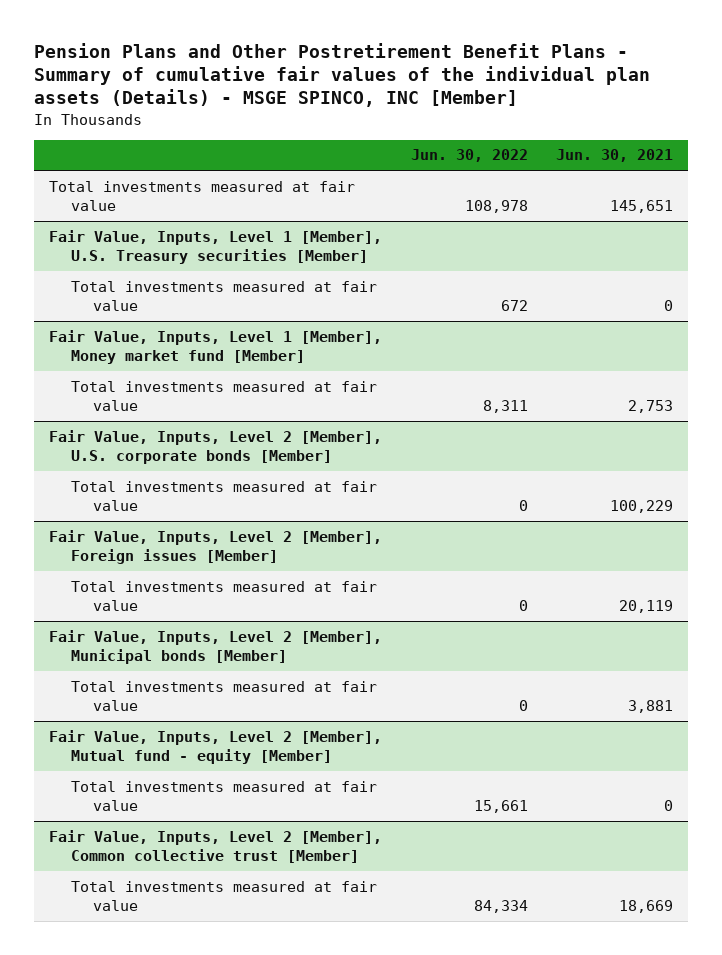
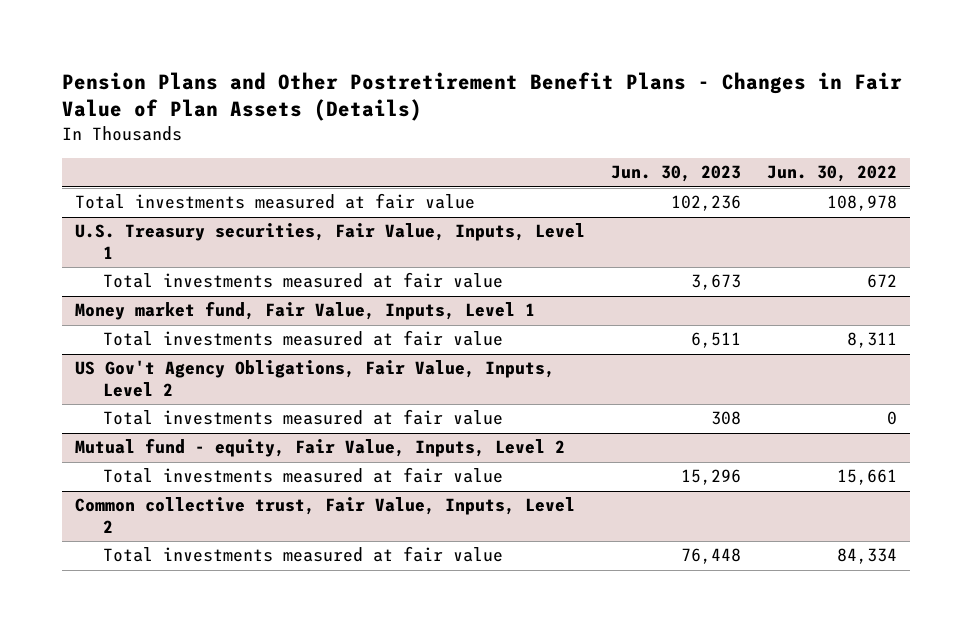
- Pension Plans and Other Postretirement Benefit Plans - Summary of cumulative fair values of the individual plan assets (Details) - MSGE SPINCO, INC [Member]
+ Pension Plans and Other Postretirement Benefit Plans - Changes in Fair Value of Plan Assets (Details)
- | Jun. 30, 2022 | Jun. 30, 2021
+ | Jun. 30, 2023 | Jun. 30, 2022
- Fair Value, Inputs, Level 1 [Member], U.S. Treasury securities [Member]
+ U.S. Treasury securities, Fair Value, Inputs, Level 1
- Fair Value, Inputs, Level 1 [Member], Money market fund [Member]
+ Money market fund, Fair Value, Inputs, Level 1
- Fair Value, Inputs, Level 2 [Member], U.S. corporate bonds [Member]
- Total investments measured at fair value | 0 | 100,229
- Fair Value, Inputs, Level 2 [Member], Foreign issues [Member]
- Total investments measured at fair value | 0 | 20,119
- Fair Value, Inputs, Level 2 [Member], Municipal bonds [Member]
+ US Gov't Agency Obligations, Fair Value, Inputs, Level 2
- Fair Value, Inputs, Level 2 [Member], Mutual fund - equity [Member]
+ Mutual fund - equity, Fair Value, Inputs, Level 2
- Fair Value, Inputs, Level 2 [Member], Common collective trust [Member]
+ Common collective trust, Fair Value, Inputs, Level 2

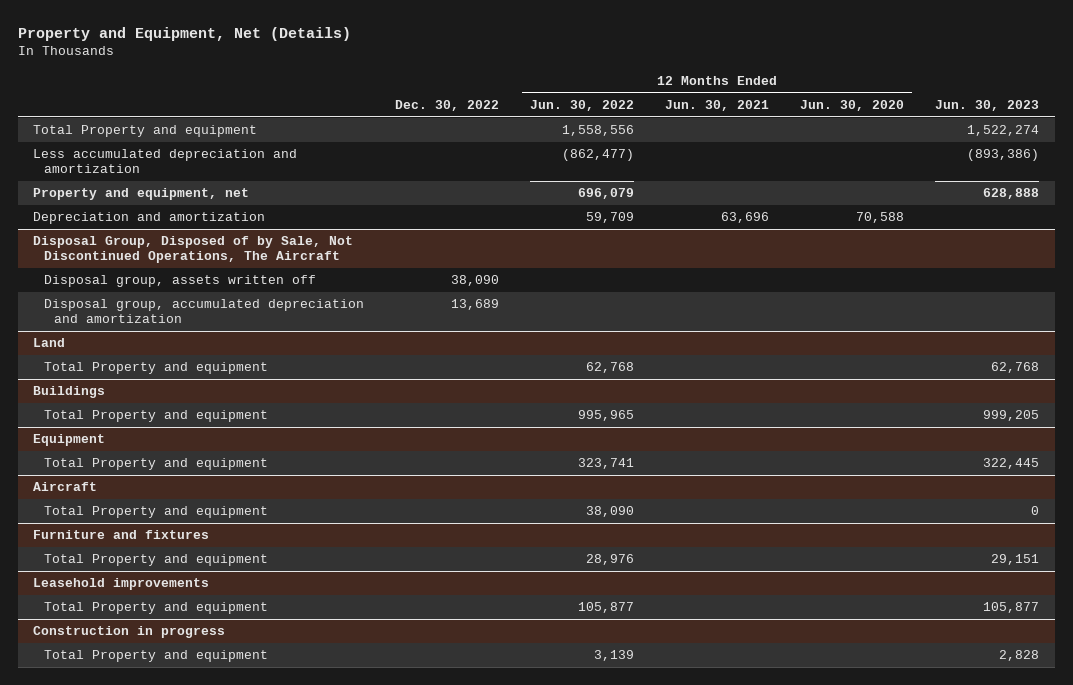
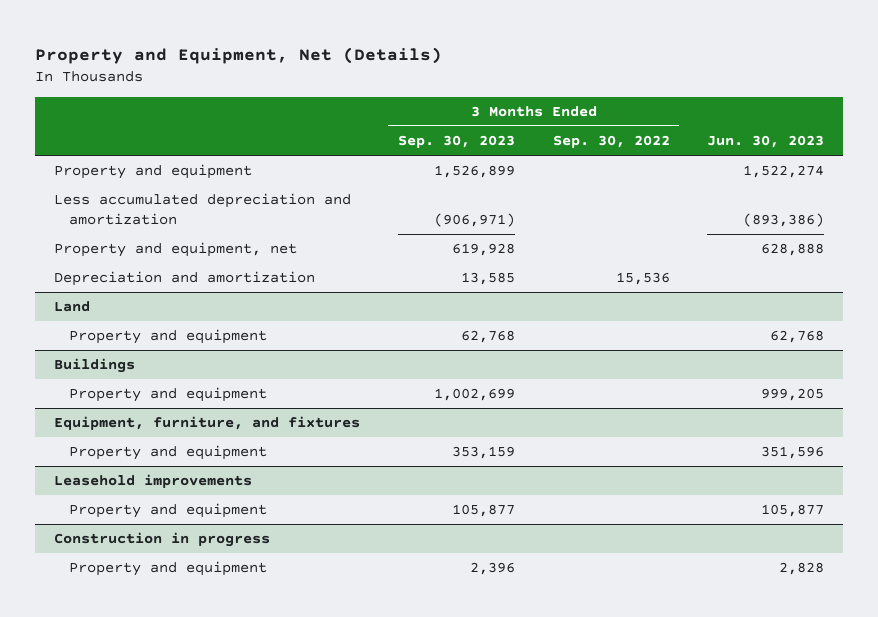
- | Dec. 30, 2022 | 12 Months Ended Jun. 30, 2022 | 12 Months Ended Jun. 30, 2021 | 12 Months Ended Jun. 30, 2020 | Jun. 30, 2023
+ | 3 Months Ended Sep. 30, 2023 | 3 Months Ended Sep. 30, 2022 | Jun. 30, 2023
- Total Property and equipment | | 1,558,556 | | | 1,522,274
+ Property and equipment | 1,526,899 | | 1,522,274
- Disposal Group, Disposed of by Sale, Not Discontinued Operations, The Aircraft
- Disposal group, assets written off | 38,090 | | | |
- Disposal group, accumulated depreciation and amortization | 13,689 | | | |
@ Land
- Total Property and equipment | | 62,768 | | | 62,768
+ Property and equipment | 62,768 | | 62,768
@ Buildings
- Total Property and equipment | | 995,965 | | | 999,205
- Equipment
- Total Property and equipment | | 323,741 | | | 322,445
- Aircraft
- Total Property and equipment | | 38,090 | | | 0
- Furniture and fixtures
- Total Property and equipment | | 28,976 | | | 29,151
@ Buildings
+ Property and equipment | 1,002,699 | | 999,205
+ Equipment, furniture, and fixtures
+ Property and equipment | 353,159 | | 351,596
@ Leasehold improvements
- Total Property and equipment | | 105,877 | | | 105,877
+ Property and equipment | 105,877 | | 105,877
@ Construction in progress
- Total Property and equipment | | 3,139 | | | 2,828
+ Property and equipment | 2,396 | | 2,828

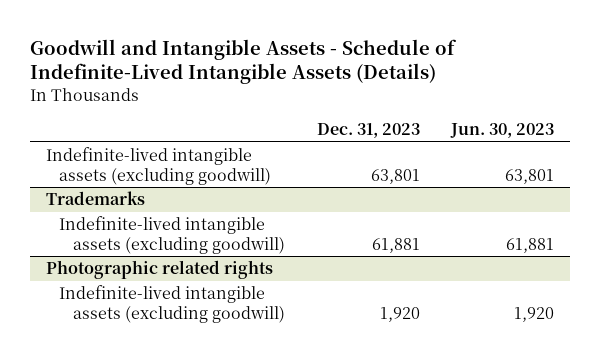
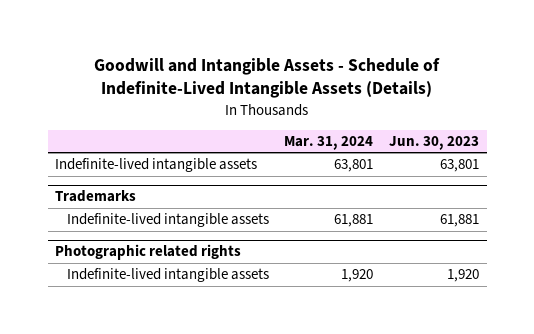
- | Dec. 31, 2023 | Jun. 30, 2023
+ | Mar. 31, 2024 | Jun. 30, 2023
- Indefinite-lived intangible assets (excluding goodwill) | 63,801 | 63,801
+ Indefinite-lived intangible assets | 63,801 | 63,801
@ Trademarks
- Indefinite-lived intangible assets (excluding goodwill) | 61,881 | 61,881
+ Indefinite-lived intangible assets | 61,881 | 61,881
@ Photographic related rights
- Indefinite-lived intangible assets (excluding goodwill) | 1,920 | 1,920
+ Indefinite-lived intangible assets | 1,920 | 1,920

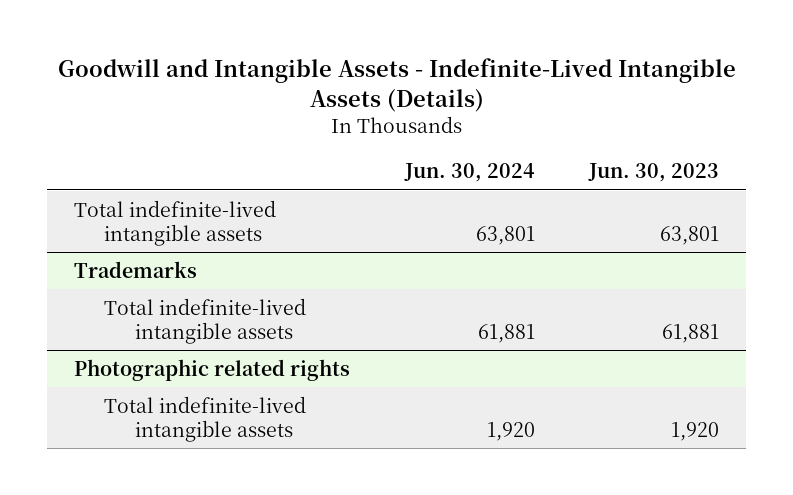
- Goodwill and Intangible Assets - Schedule of Indefinite-Lived Intangible Assets (Details)
+ Goodwill and Intangible Assets - Indefinite-Lived Intangible Assets (Details)
- | Mar. 31, 2024 | Jun. 30, 2023
+ | Jun. 30, 2024 | Jun. 30, 2023
- Indefinite-lived intangible assets | 63,801 | 63,801
+ Total indefinite-lived intangible assets | 63,801 | 63,801
@ Trademarks
- Indefinite-lived intangible assets | 61,881 | 61,881
+ Total indefinite-lived intangible assets | 61,881 | 61,881
@ Photographic related rights
- Indefinite-lived intangible assets | 1,920 | 1,920
+ Total indefinite-lived intangible assets | 1,920 | 1,920

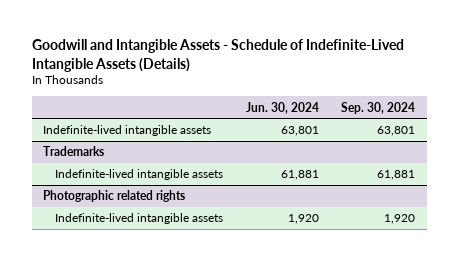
- Goodwill and Intangible Assets - Indefinite-Lived Intangible Assets (Details)
+ Goodwill and Intangible Assets - Schedule of Indefinite-Lived Intangible Assets (Details)
- | Jun. 30, 2024 | Jun. 30, 2023
+ | Jun. 30, 2024 | Sep. 30, 2024
- Total indefinite-lived intangible assets | 63,801 | 63,801
+ Indefinite-lived intangible assets | 63,801 | 63,801
@ Trademarks
- Total indefinite-lived intangible assets | 61,881 | 61,881
+ Indefinite-lived intangible assets | 61,881 | 61,881
@ Photographic related rights
- Total indefinite-lived intangible assets | 1,920 | 1,920
+ Indefinite-lived intangible assets | 1,920 | 1,920

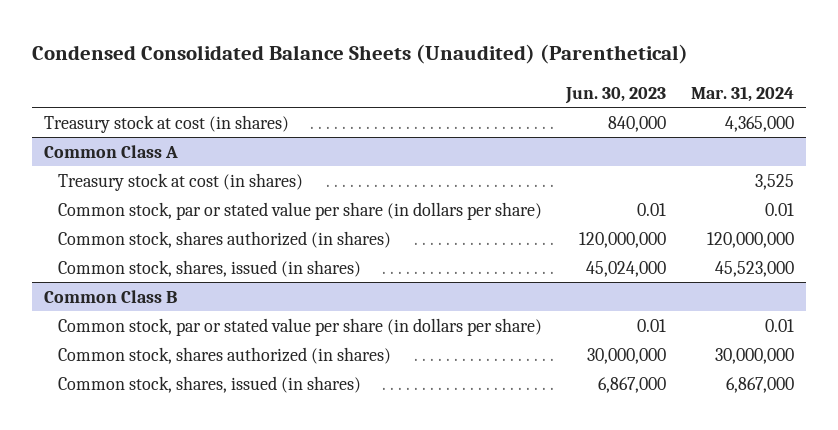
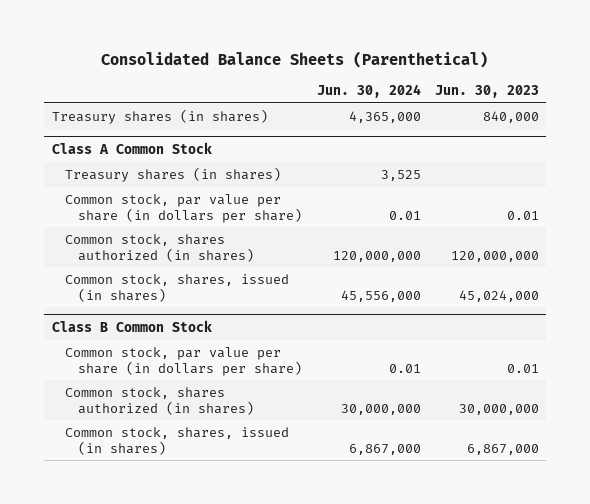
- Condensed Consolidated Balance Sheets (Unaudited) (Parenthetical)
+ Consolidated Balance Sheets (Parenthetical)
- | Jun. 30, 2023 | Mar. 31, 2024
+ | Jun. 30, 2024 | Jun. 30, 2023
- Treasury stock at cost (in shares) | 840,000 | 4,365,000
- Common Class A
- Treasury stock at cost (in shares) | | 3,525
- Common stock, par or stated value per share (in dollars per share) | 0.01 | 0.01
+ Treasury shares (in shares) | 4,365,000 | 840,000
+ Class A Common Stock
+ Treasury shares (in shares) | 3,525 |
+ Common stock, par value per share (in dollars per share) | 0.01 | 0.01
- Common Class B
- Common stock, par or stated value per share (in dollars per share) | 0.01 | 0.01
+ Class B Common Stock
+ Common stock, par value per share (in dollars per share) | 0.01 | 0.01

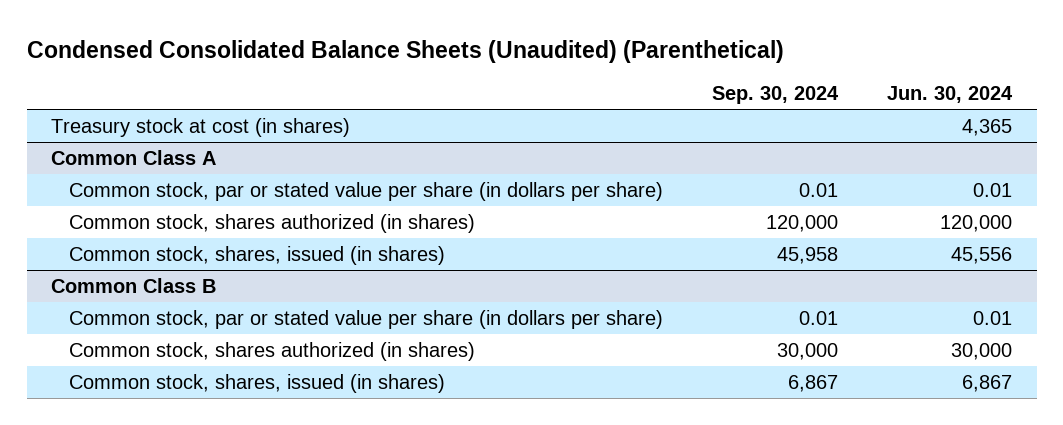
- Consolidated Balance Sheets (Parenthetical)
+ Condensed Consolidated Balance Sheets (Unaudited) (Parenthetical)
- | Jun. 30, 2024 | Jun. 30, 2023
+ | Sep. 30, 2024 | Jun. 30, 2024
- Treasury shares (in shares) | 4,365,000 | 840,000
- Class A Common Stock
- Treasury shares (in shares) | 3,525 |
- Common stock, par value per share (in dollars per share) | 0.01 | 0.01
- Common stock, shares authorized (in shares) | 120,000,000 | 120,000,000
- Common stock, shares, issued (in shares) | 45,556,000 | 45,024,000
- Class B Common Stock
- Common stock, par value per share (in dollars per share) | 0.01 | 0.01
- Common stock, shares authorized (in shares) | 30,000,000 | 30,000,000
- Common stock, shares, issued (in shares) | 6,867,000 | 6,867,000
+ Treasury stock at cost (in shares) | | 4,365
+ Common Class A
+ Common stock, par or stated value per share (in dollars per share) | 0.01 | 0.01
+ Common stock, shares authorized (in shares) | 120,000 | 120,000
+ Common stock, shares, issued (in shares) | 45,958 | 45,556
+ Common Class B
+ Common stock, par or stated value per share (in dollars per share) | 0.01 | 0.01
+ Common stock, shares authorized (in shares) | 30,000 | 30,000
+ Common stock, shares, issued (in shares) | 6,867 | 6,867

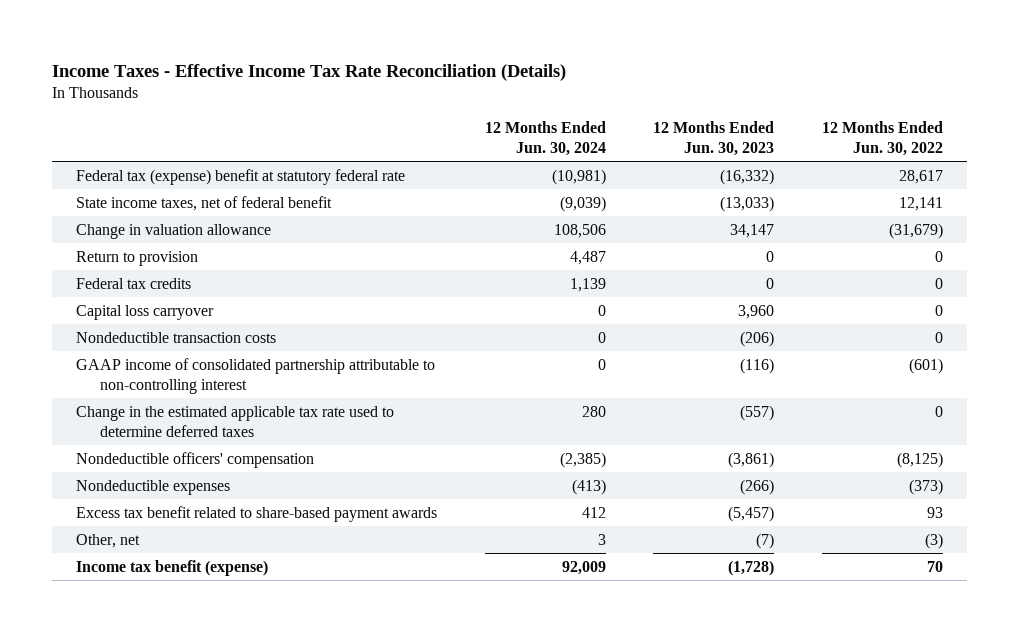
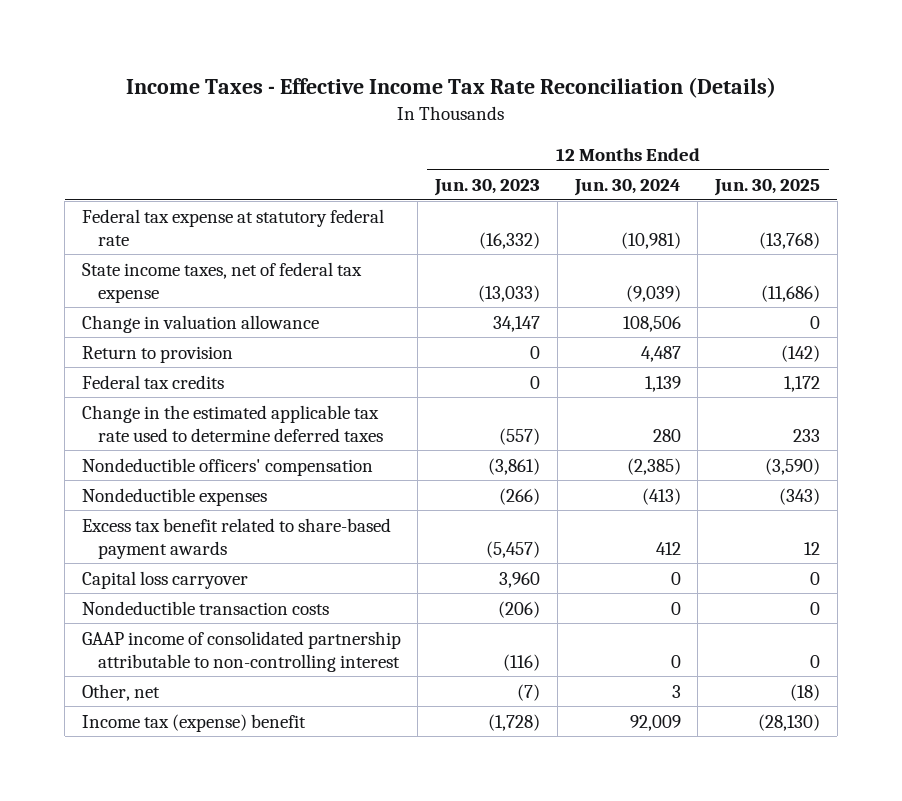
- | 12 Months Ended Jun. 30, 2024 | 12 Months Ended Jun. 30, 2023 | 12 Months Ended Jun. 30, 2022
+ | 12 Months Ended Jun. 30, 2023 | 12 Months Ended Jun. 30, 2024 | 12 Months Ended Jun. 30, 2025
- Federal tax (expense) benefit at statutory federal rate | (10,981) | (16,332) | 28,617
- State income taxes, net of federal benefit | (9,039) | (13,033) | 12,141
+ Federal tax expense at statutory federal rate | (16,332) | (10,981) | (13,768)
+ State income taxes, net of federal tax expense | (13,033) | (9,039) | (11,686)
moved down: Capital loss carryover | 3,960 | 0 | 0
moved down: Nondeductible transaction costs | (206) | 0 | 0
moved down: GAAP income of consolidated partnership attributable to non-controlling interest | (116) | 0 | 0
- Income tax benefit (expense) | 92,009 | (1,728) | 70
+ Income tax (expense) benefit | (1,728) | 92,009 | (28,130)

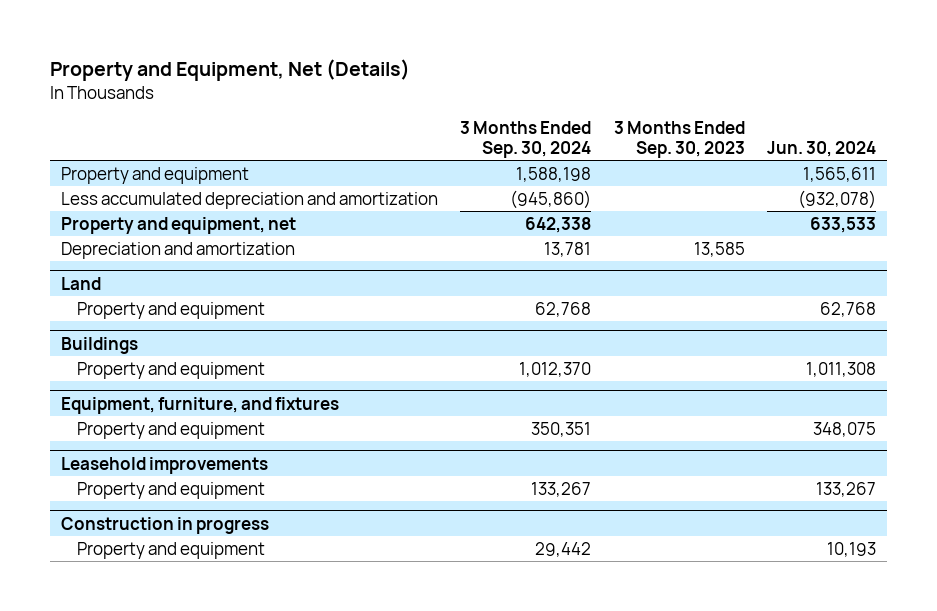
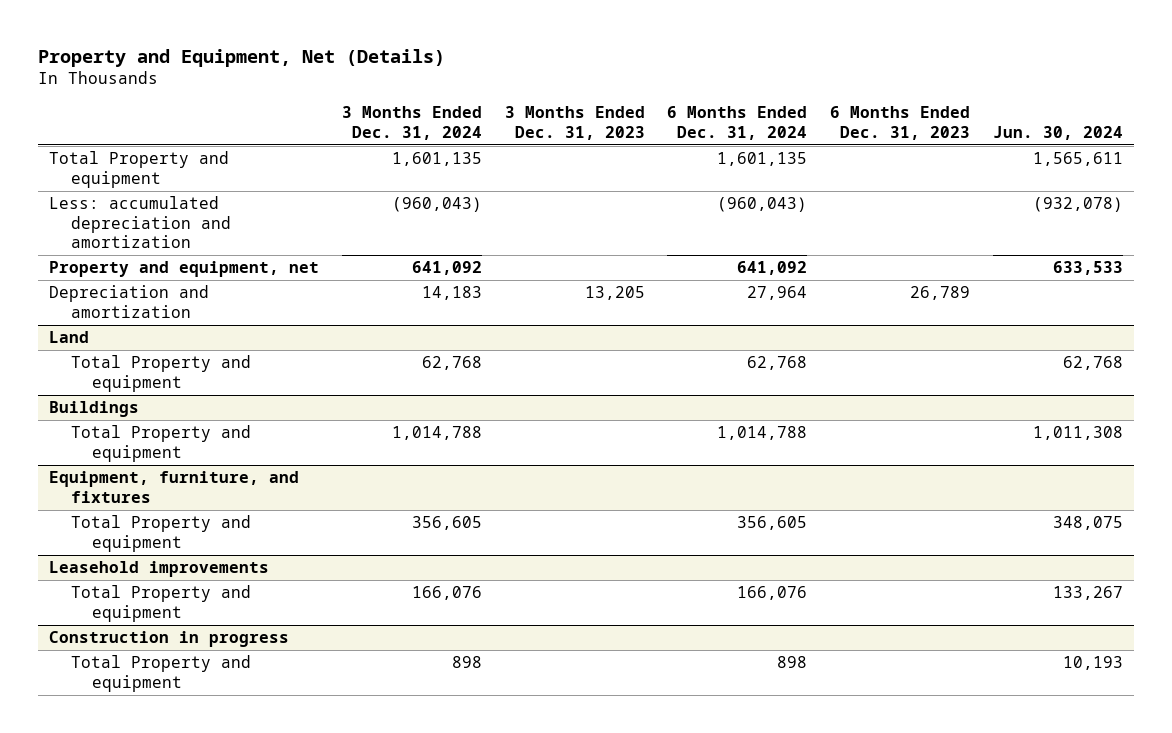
- | 3 Months Ended Sep. 30, 2024 | 3 Months Ended Sep. 30, 2023 | Jun. 30, 2024
+ | 3 Months Ended Dec. 31, 2024 | 3 Months Ended Dec. 31, 2023 | 6 Months Ended Dec. 31, 2024 | 6 Months Ended Dec. 31, 2023 | Jun. 30, 2024
- Property and equipment | 1,588,198 | | 1,565,611
- Less accumulated depreciation and amortization | (945,860) | | (932,078)
+ Total Property and equipment | 1,601,135 | | 1,601,135 | | 1,565,611
+ Less: accumulated depreciation and amortization | (960,043) | | (960,043) | | (932,078)
@ Land
- Property and equipment | 62,768 | | 62,768
+ Total Property and equipment | 62,768 | | 62,768 | | 62,768
@ Buildings
- Property and equipment | 1,012,370 | | 1,011,308
+ Total Property and equipment | 1,014,788 | | 1,014,788 | | 1,011,308
@ Equipment, furniture, and fixtures
- Property and equipment | 350,351 | | 348,075
+ Total Property and equipment | 356,605 | | 356,605 | | 348,075
@ Leasehold improvements
- Property and equipment | 133,267 | | 133,267
+ Total Property and equipment | 166,076 | | 166,076 | | 133,267
@ Construction in progress
- Property and equipment | 29,442 | | 10,193
+ Total Property and equipment | 898 | | 898 | | 10,193

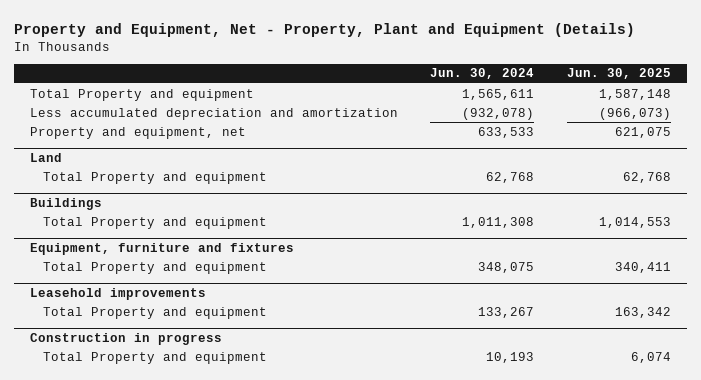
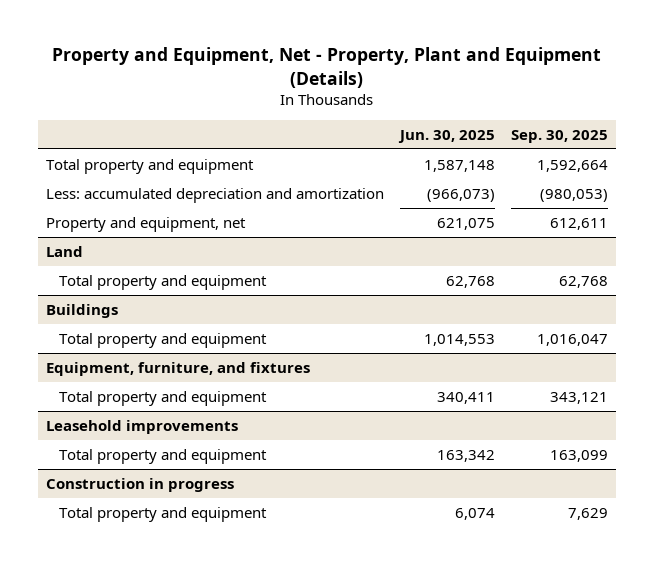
- | Jun. 30, 2024 | Jun. 30, 2025
+ | Jun. 30, 2025 | Sep. 30, 2025
- Total Property and equipment | 1,565,611 | 1,587,148
- Less accumulated depreciation and amortization | (932,078) | (966,073)
+ Total property and equipment | 1,587,148 | 1,592,664
+ Less: accumulated depreciation and amortization | (966,073) | (980,053)
@ Land
- Total Property and equipment | 62,768 | 62,768
+ Total property and equipment | 62,768 | 62,768
@ Buildings
- Total Property and equipment | 1,011,308 | 1,014,553
- Equipment, furniture and fixtures
- Total Property and equipment | 348,075 | 340,411
@ Buildings
+ Total property and equipment | 1,014,553 | 1,016,047
+ Equipment, furniture, and fixtures
+ Total property and equipment | 340,411 | 343,121
@ Leasehold improvements
- Total Property and equipment | 133,267 | 163,342
+ Total property and equipment | 163,342 | 163,099
@ Construction in progress
- Total Property and equipment | 10,193 | 6,074
+ Total property and equipment | 6,074 | 7,629

